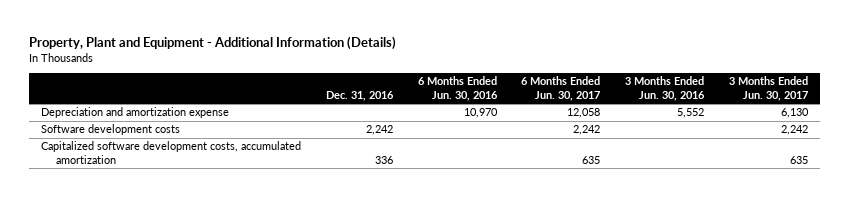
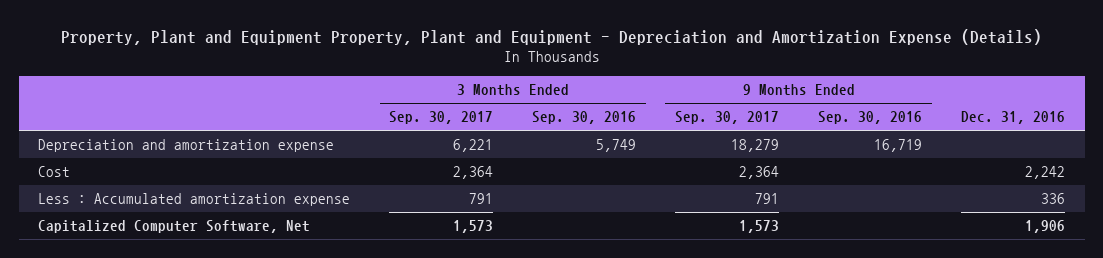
- Property, Plant and Equipment - Additional Information (Details)
+ Property, Plant and Equipment Property, Plant and Equipment - Depreciation and Amortization Expense (Details)
- | Dec. 31, 2016 | 6 Months Ended Jun. 30, 2016 | 6 Months Ended Jun. 30, 2017 | 3 Months Ended Jun. 30, 2016 | 3 Months Ended Jun. 30, 2017
+ | 3 Months Ended Sep. 30, 2017 | 3 Months Ended Sep. 30, 2016 | 9 Months Ended Sep. 30, 2017 | 9 Months Ended Sep. 30, 2016 | Dec. 31, 2016
- Software development costs | 2,242 | | 2,242 | | 2,242
- Capitalized software development costs, accumulated amortization | 336 | | 635 | | 635
+ Cost | 2,364 | | 2,364 | | 2,242
+ Less : Accumulated amortization expense | 791 | | 791 | | 336
+ Capitalized Computer Software, Net | 1,573 | | 1,573 | | 1,906

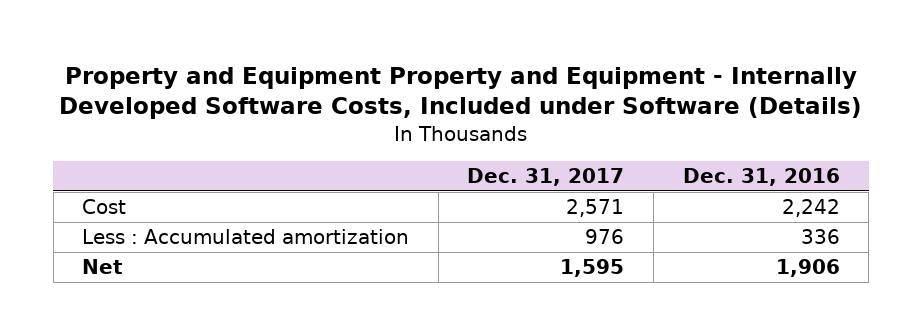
- Property, Plant and Equipment Property, Plant and Equipment - Depreciation and Amortization Expense (Details)
+ Property and Equipment Property and Equipment - Internally Developed Software Costs, Included under Software (Details)
- | 3 Months Ended Sep. 30, 2017 | 3 Months Ended Sep. 30, 2016 | 9 Months Ended Sep. 30, 2017 | 9 Months Ended Sep. 30, 2016 | Dec. 31, 2016
+ | Dec. 31, 2017 | Dec. 31, 2016
- Depreciation and amortization expense | 6,221 | 5,749 | 18,279 | 16,719 |
- Less : Accumulated amortization expense | 791 | | 791 | | 336
- Capitalized Computer Software, Net | 1,573 | | 1,573 | | 1,906
+ Less : Accumulated amortization | 976 | 336
+ Net | 1,595 | 1,906

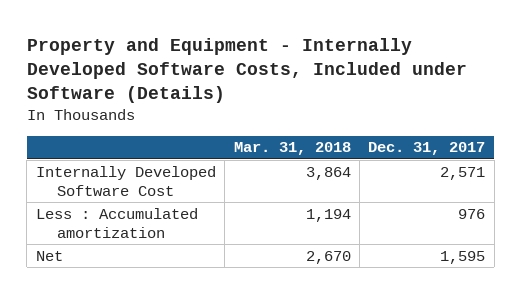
- Property and Equipment Property and Equipment - Internally Developed Software Costs, Included under Software (Details)
+ Property and Equipment - Internally Developed Software Costs, Included under Software (Details)
- | Dec. 31, 2017 | Dec. 31, 2016
+ | Mar. 31, 2018 | Dec. 31, 2017
- Cost | 2,571 | 2,242
+ Internally Developed Software Cost | 3,864 | 2,571

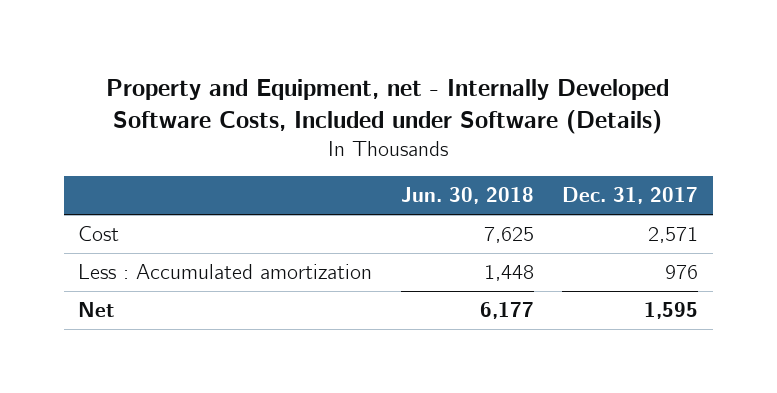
- Property and Equipment - Internally Developed Software Costs, Included under Software (Details)
+ Property and Equipment, net - Internally Developed Software Costs, Included under Software (Details)
- | Mar. 31, 2018 | Dec. 31, 2017
+ | Jun. 30, 2018 | Dec. 31, 2017
- Internally Developed Software Cost | 3,864 | 2,571
+ Cost | 7,625 | 2,571

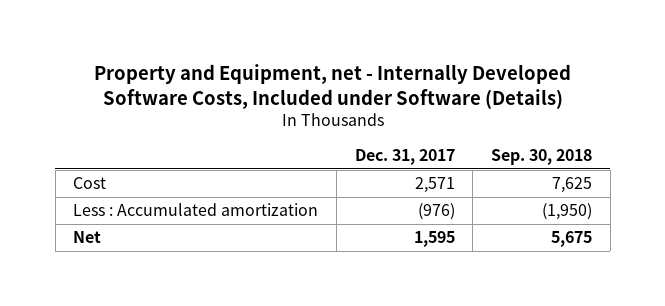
- | Jun. 30, 2018 | Dec. 31, 2017
+ | Dec. 31, 2017 | Sep. 30, 2018
- Less : Accumulated amortization | 1,448 | 976
+ Less : Accumulated amortization | (976) | (1,950)

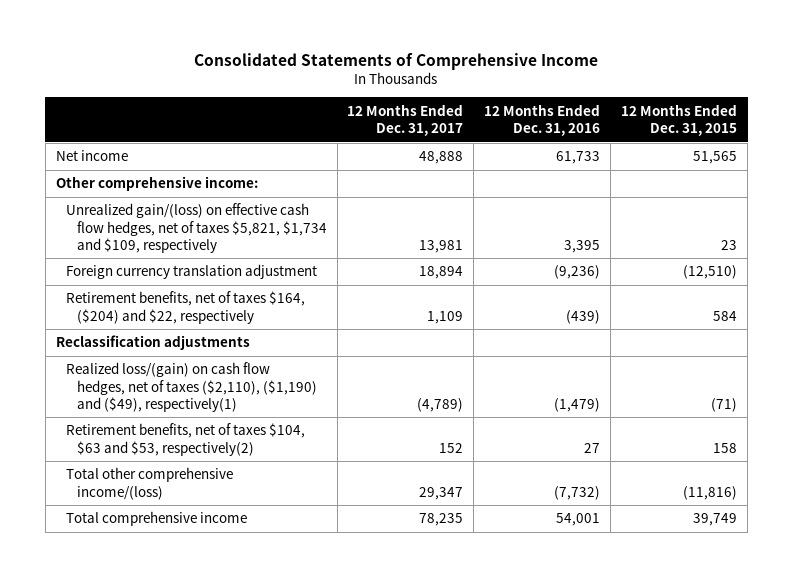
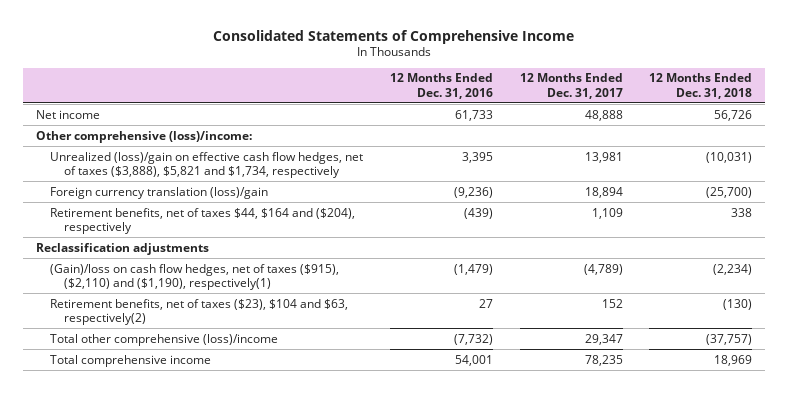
- | 12 Months Ended Dec. 31, 2017 | 12 Months Ended Dec. 31, 2016 | 12 Months Ended Dec. 31, 2015
+ | 12 Months Ended Dec. 31, 2016 | 12 Months Ended Dec. 31, 2017 | 12 Months Ended Dec. 31, 2018
- Other comprehensive income:
- Unrealized gain/(loss) on effective cash flow hedges, net of taxes $5,821, $1,734 and $109, respectively | 13,981 | 3,395 | 23
- Foreign currency translation adjustment | 18,894 | (9,236) | (12,510)
- Retirement benefits, net of taxes $164, ($204) and $22, respectively | 1,109 | (439) | 584
+ Other comprehensive (loss)/income:
+ Unrealized (loss)/gain on effective cash flow hedges, net of taxes ($3,888), $5,821 and $1,734, respectively | 3,395 | 13,981 | (10,031)
+ Foreign currency translation (loss)/gain | (9,236) | 18,894 | (25,700)
+ Retirement benefits, net of taxes $44, $164 and ($204), respectively | (439) | 1,109 | 338
- Realized loss/(gain) on cash flow hedges, net of taxes ($2,110), ($1,190) and ($49), respectively(1) | (4,789) | (1,479) | (71)
- Retirement benefits, net of taxes $104, $63 and $53, respectively(2) | 152 | 27 | 158
- Total other comprehensive income/(loss) | 29,347 | (7,732) | (11,816)
+ (Gain)/loss on cash flow hedges, net of taxes ($915), ($2,110) and ($1,190), respectively(1) | (1,479) | (4,789) | (2,234)
+ Retirement benefits, net of taxes ($23), $104 and $63, respectively(2) | 27 | 152 | (130)
+ Total other comprehensive (loss)/income | (7,732) | 29,347 | (37,757)

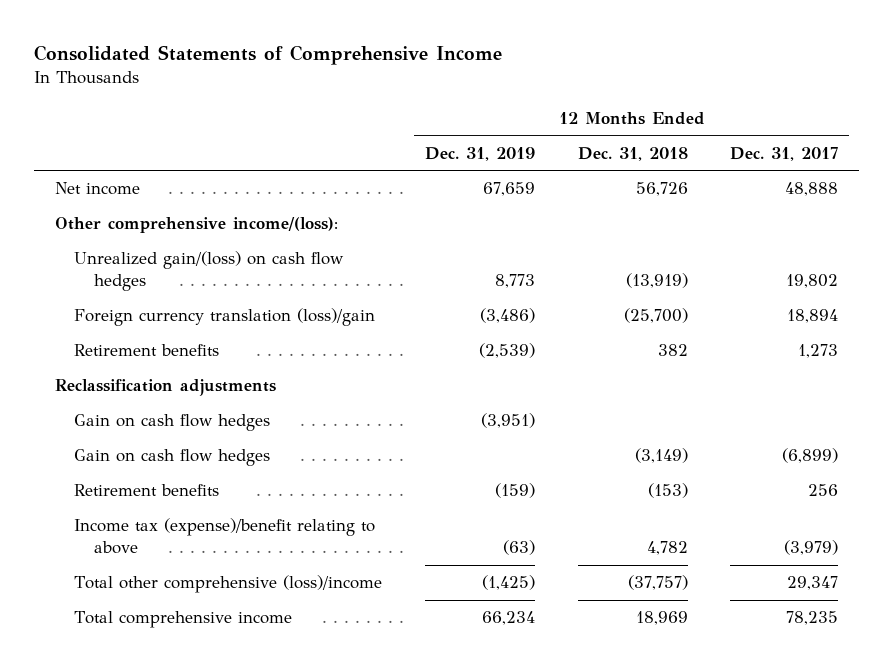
- | 12 Months Ended Dec. 31, 2016 | 12 Months Ended Dec. 31, 2017 | 12 Months Ended Dec. 31, 2018
+ | 12 Months Ended Dec. 31, 2019 | 12 Months Ended Dec. 31, 2018 | 12 Months Ended Dec. 31, 2017
- Other comprehensive (loss)/income:
- Unrealized (loss)/gain on effective cash flow hedges, net of taxes ($3,888), $5,821 and $1,734, respectively | 3,395 | 13,981 | (10,031)
+ Other comprehensive income/(loss):
+ Unrealized gain/(loss) on cash flow hedges | 8,773 | (13,919) | 19,802
- Retirement benefits, net of taxes $44, $164 and ($204), respectively | (439) | 1,109 | 338
+ Retirement benefits | (2,539) | 382 | 1,273
- (Gain)/loss on cash flow hedges, net of taxes ($915), ($2,110) and ($1,190), respectively(1) | (1,479) | (4,789) | (2,234)
- Retirement benefits, net of taxes ($23), $104 and $63, respectively(2) | 27 | 152 | (130)
+ Gain on cash flow hedges | (3,951) | |
+ Gain on cash flow hedges | | (3,149) | (6,899)
+ Retirement benefits | (159) | (153) | 256
+ Income tax (expense)/benefit relating to above | (63) | 4,782 | (3,979)

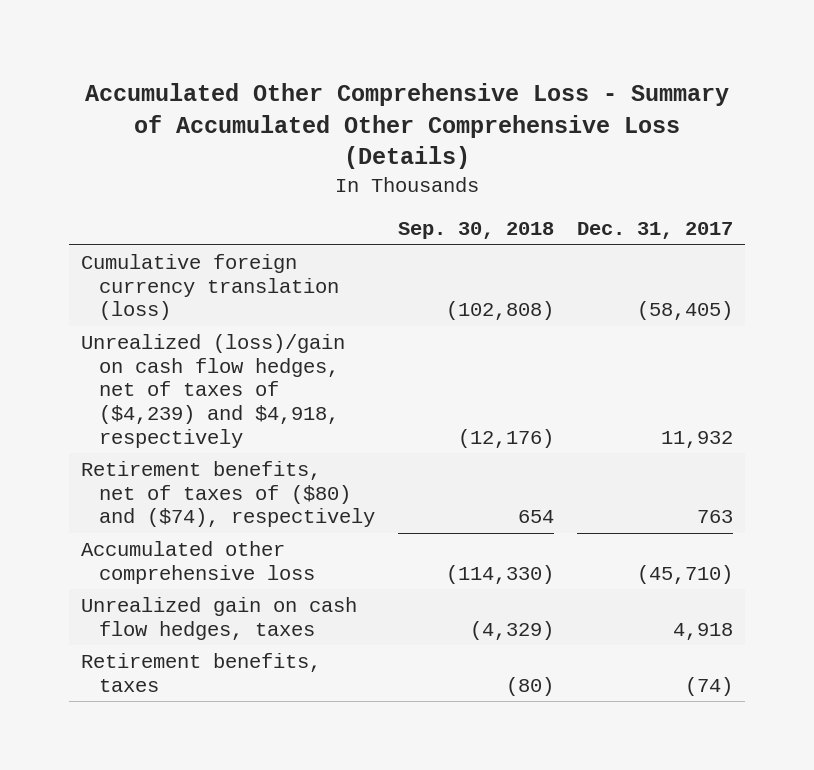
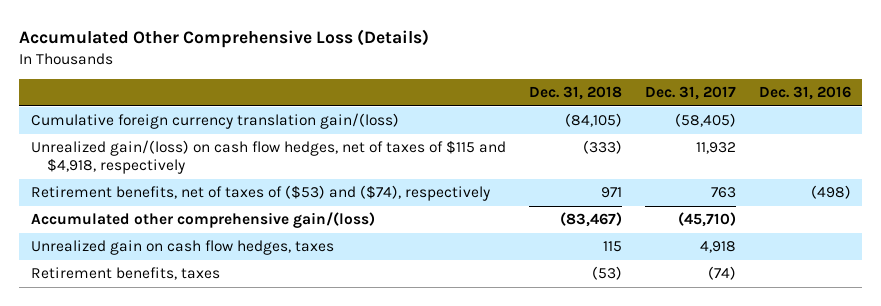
- Accumulated Other Comprehensive Loss - Summary of Accumulated Other Comprehensive Loss (Details)
+ Accumulated Other Comprehensive Loss (Details)
- | Sep. 30, 2018 | Dec. 31, 2017
+ | Dec. 31, 2018 | Dec. 31, 2017 | Dec. 31, 2016
- Cumulative foreign currency translation (loss) | (102,808) | (58,405)
- Unrealized (loss)/gain on cash flow hedges, net of taxes of ($4,239) and $4,918, respectively | (12,176) | 11,932
- Retirement benefits, net of taxes of ($80) and ($74), respectively | 654 | 763
- Accumulated other comprehensive loss | (114,330) | (45,710)
+ Cumulative foreign currency translation gain/(loss) | (84,105) | (58,405) |
+ Unrealized gain/(loss) on cash flow hedges, net of taxes of $115 and $4,918, respectively | (333) | 11,932 |
+ Retirement benefits, net of taxes of ($53) and ($74), respectively | 971 | 763 | (498)
+ Accumulated other comprehensive gain/(loss) | (83,467) | (45,710) |

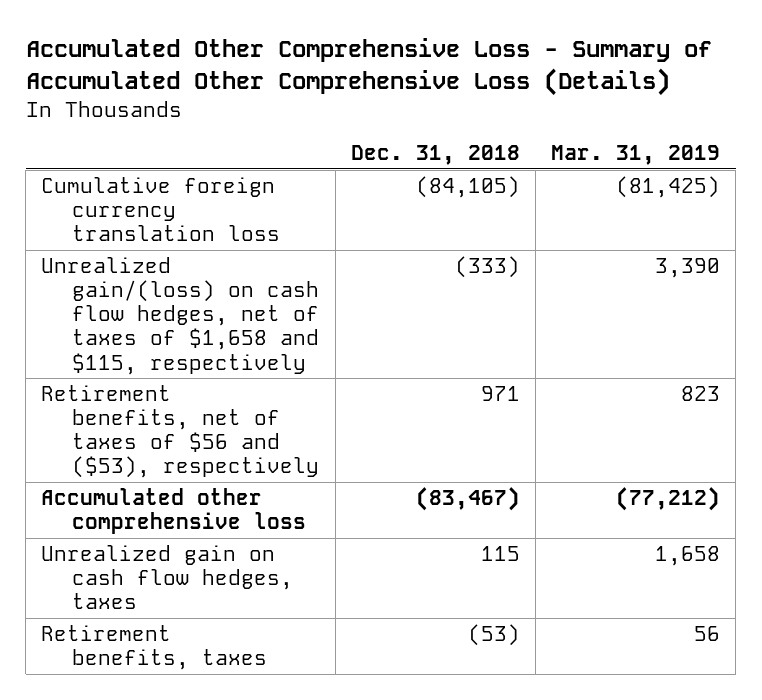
- Accumulated Other Comprehensive Loss (Details)
+ Accumulated Other Comprehensive Loss - Summary of Accumulated Other Comprehensive Loss (Details)
- | Dec. 31, 2018 | Dec. 31, 2017 | Dec. 31, 2016
+ | Dec. 31, 2018 | Mar. 31, 2019
- Cumulative foreign currency translation gain/(loss) | (84,105) | (58,405) |
- Unrealized gain/(loss) on cash flow hedges, net of taxes of $115 and $4,918, respectively | (333) | 11,932 |
- Retirement benefits, net of taxes of ($53) and ($74), respectively | 971 | 763 | (498)
- Accumulated other comprehensive gain/(loss) | (83,467) | (45,710) |
+ Cumulative foreign currency translation loss | (84,105) | (81,425)
+ Unrealized gain/(loss) on cash flow hedges, net of taxes of $1,658 and $115, respectively | (333) | 3,390
+ Retirement benefits, net of taxes of $56 and ($53), respectively | 971 | 823
+ Accumulated other comprehensive loss | (83,467) | (77,212)

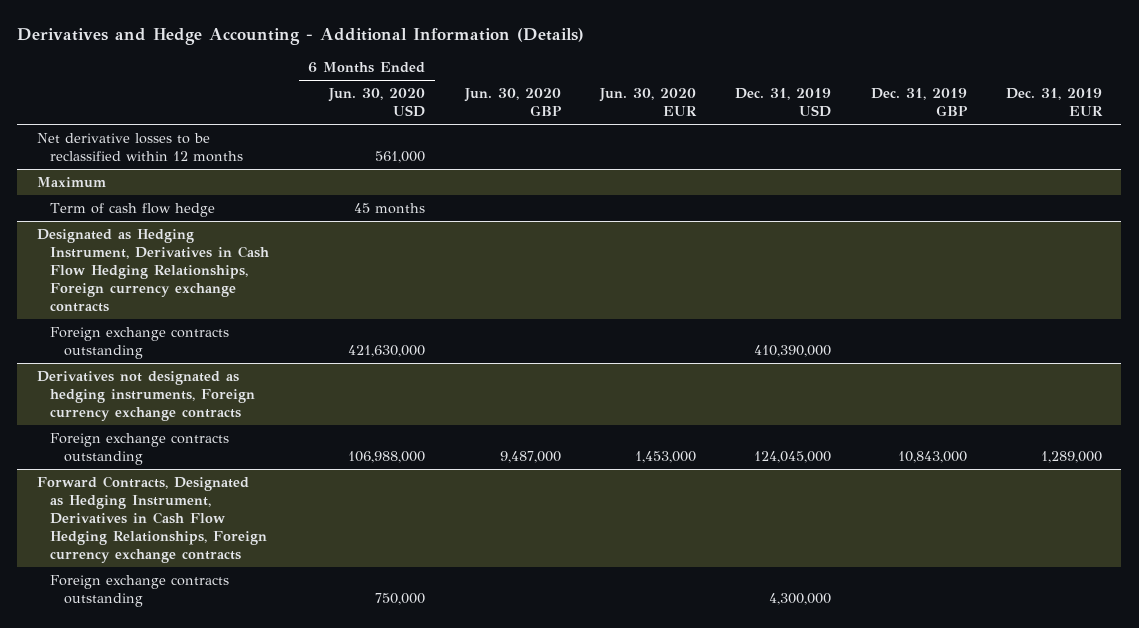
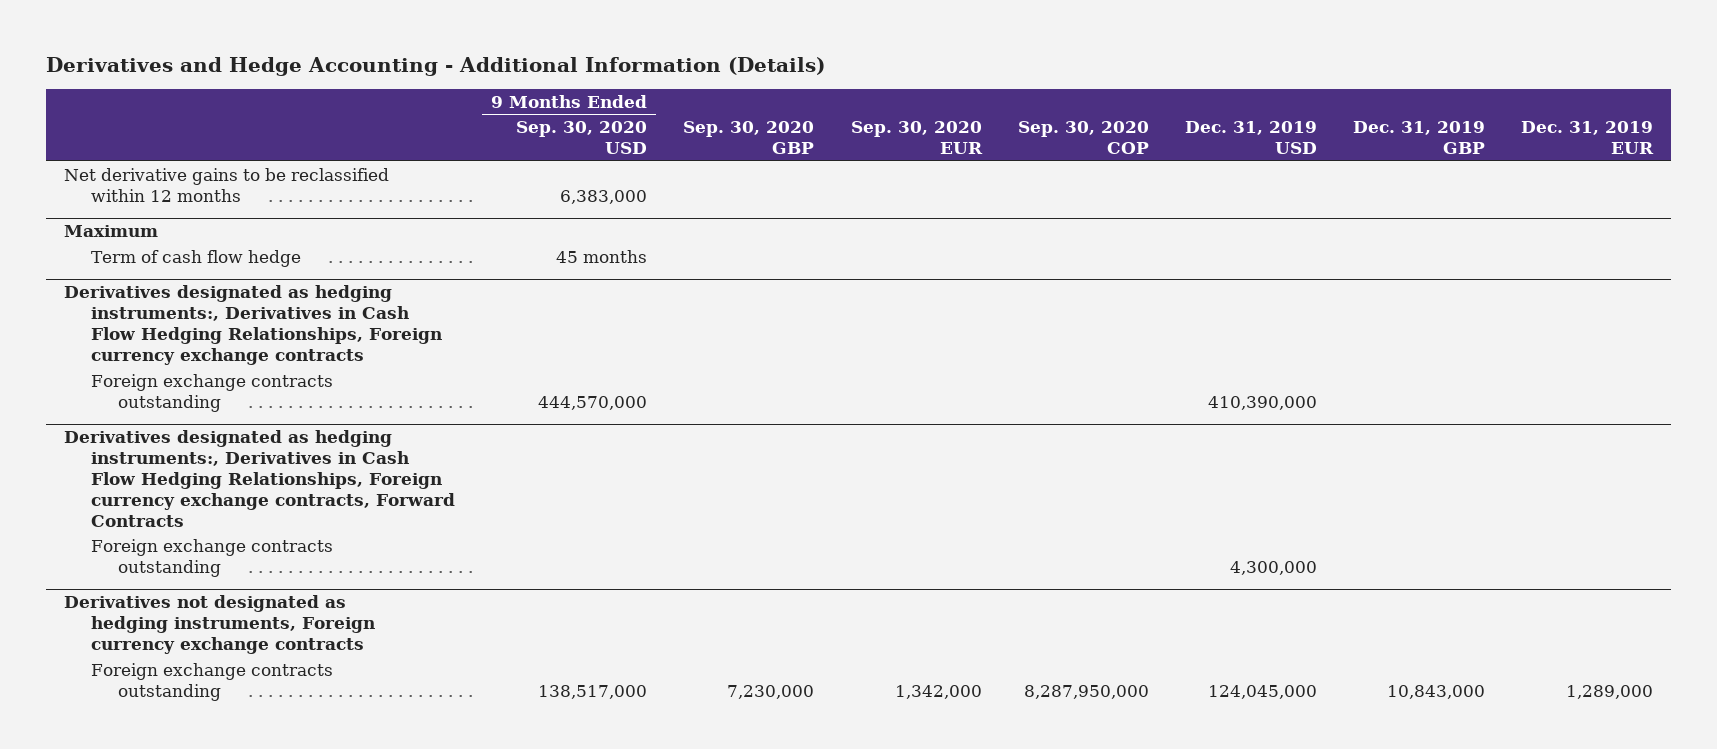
- | 6 Months Ended Jun. 30, 2020 USD | Jun. 30, 2020 GBP | Jun. 30, 2020 EUR | Dec. 31, 2019 USD | Dec. 31, 2019 GBP | Dec. 31, 2019 EUR
+ | 9 Months Ended Sep. 30, 2020 USD | Sep. 30, 2020 GBP | Sep. 30, 2020 EUR | Sep. 30, 2020 COP | Dec. 31, 2019 USD | Dec. 31, 2019 GBP | Dec. 31, 2019 EUR
- Net derivative losses to be reclassified within 12 months | 561,000 | | | | |
+ Net derivative gains to be reclassified within 12 months | 6,383,000 | | | | | |
- Designated as Hedging Instrument, Derivatives in Cash Flow Hedging Relationships, Foreign currency exchange contracts
+ Derivatives designated as hedging instruments:, Derivatives in Cash Flow Hedging Relationships, Foreign currency exchange contracts
+ Derivatives designated as hedging instruments:, Derivatives in Cash Flow Hedging Relationships, Foreign currency exchange contracts, Forward Contracts
+ Foreign exchange contracts outstanding | | | | | 4,300,000 | |
- Forward Contracts, Designated as Hedging Instrument, Derivatives in Cash Flow Hedging Relationships, Foreign currency exchange contracts
- Foreign exchange contracts outstanding | 750,000 | | | 4,300,000 | |

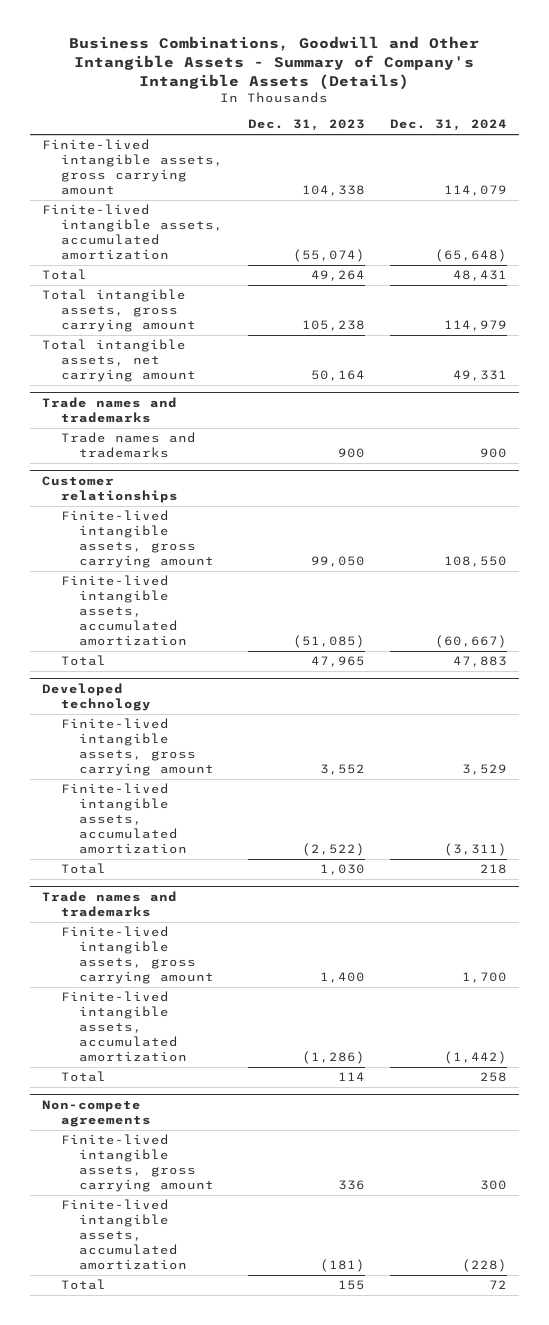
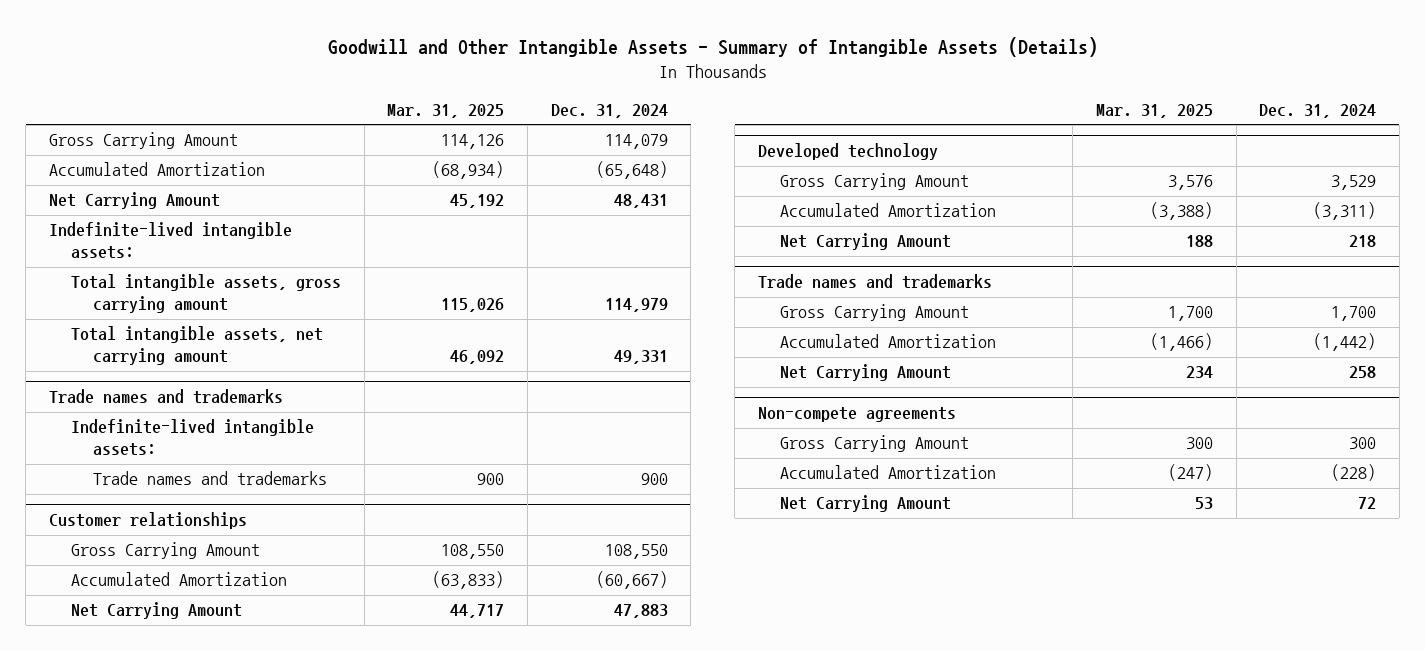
- Business Combinations, Goodwill and Other Intangible Assets - Summary of Company's Intangible Assets (Details)
+ Goodwill and Other Intangible Assets - Summary of Intangible Assets (Details)
- | Dec. 31, 2023 | Dec. 31, 2024
+ | Mar. 31, 2025 | Dec. 31, 2024
- Finite-lived intangible assets, gross carrying amount | 104,338 | 114,079
- Finite-lived intangible assets, accumulated amortization | (55,074) | (65,648)
- Total | 49,264 | 48,431
+ Gross Carrying Amount | 114,126 | 114,079
+ Accumulated Amortization | (68,934) | (65,648)
+ Net Carrying Amount | 45,192 | 48,431
+ Indefinite-lived intangible assets:
@ Trade names and trademarks
+ Indefinite-lived intangible assets:
@ Customer relationships
- Finite-lived intangible assets, gross carrying amount | 99,050 | 108,550
- Finite-lived intangible assets, accumulated amortization | (51,085) | (60,667)
- Total | 47,965 | 47,883
+ Gross Carrying Amount | 108,550 | 108,550
+ Accumulated Amortization | (63,833) | (60,667)
+ Net Carrying Amount | 44,717 | 47,883
@ Developed technology
- Finite-lived intangible assets, gross carrying amount | 3,552 | 3,529
- Finite-lived intangible assets, accumulated amortization | (2,522) | (3,311)
- Total | 1,030 | 218
+ Gross Carrying Amount | 3,576 | 3,529
+ Accumulated Amortization | (3,388) | (3,311)
+ Net Carrying Amount | 188 | 218
@ Trade names and trademarks
- Finite-lived intangible assets, gross carrying amount | 1,400 | 1,700
- Finite-lived intangible assets, accumulated amortization | (1,286) | (1,442)
- Total | 114 | 258
+ Gross Carrying Amount | 1,700 | 1,700
+ Accumulated Amortization | (1,466) | (1,442)
+ Net Carrying Amount | 234 | 258
@ Non-compete agreements
- Finite-lived intangible assets, gross carrying amount | 336 | 300
- Finite-lived intangible assets, accumulated amortization | (181) | (228)
- Total | 155 | 72
+ Gross Carrying Amount | 300 | 300
+ Accumulated Amortization | (247) | (228)
+ Net Carrying Amount | 53 | 72

